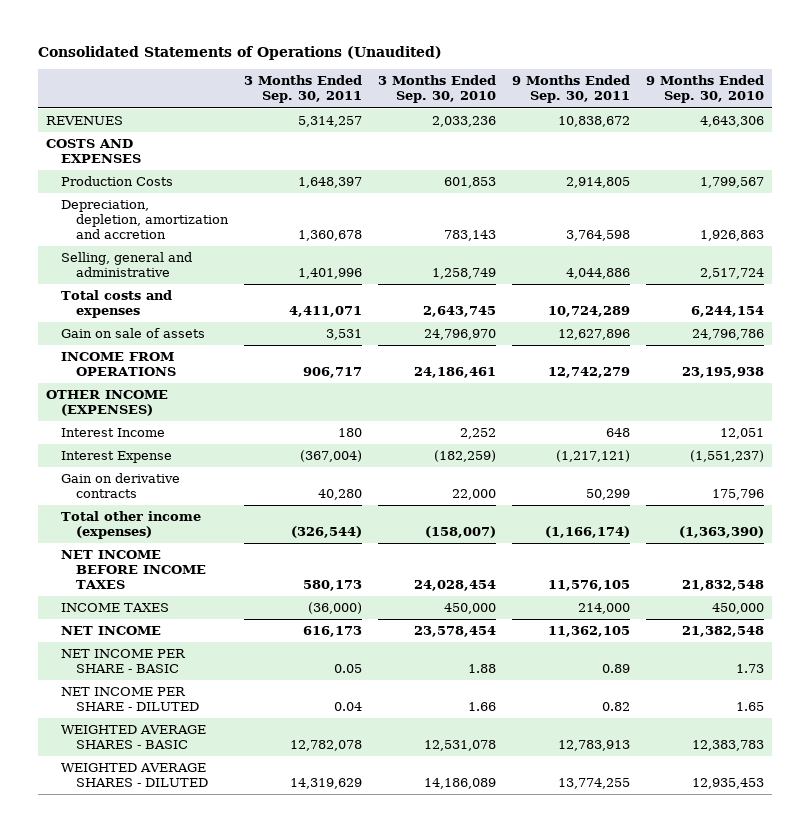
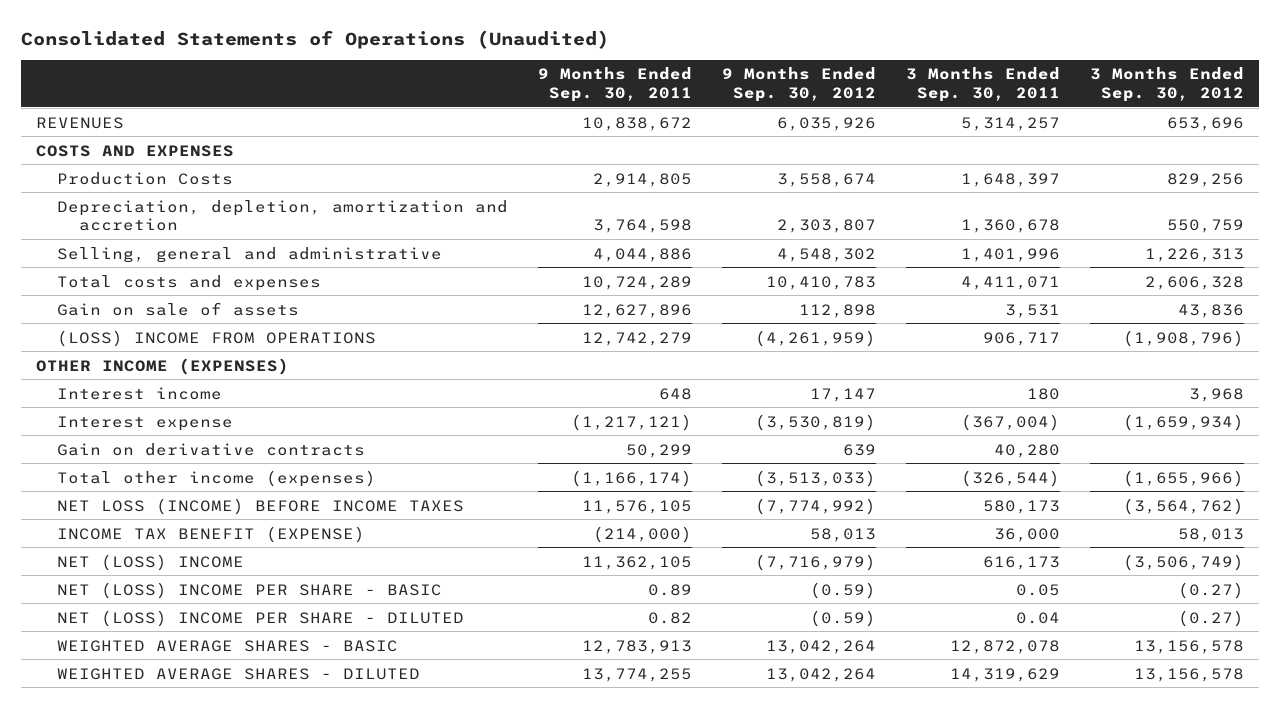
- | 3 Months Ended Sep. 30, 2011 | 3 Months Ended Sep. 30, 2010 | 9 Months Ended Sep. 30, 2011 | 9 Months Ended Sep. 30, 2010
+ | 9 Months Ended Sep. 30, 2011 | 9 Months Ended Sep. 30, 2012 | 3 Months Ended Sep. 30, 2011 | 3 Months Ended Sep. 30, 2012
- INCOME FROM OPERATIONS | 906,717 | 24,186,461 | 12,742,279 | 23,195,938
+ (LOSS) INCOME FROM OPERATIONS | 12,742,279 | (4,261,959) | 906,717 | (1,908,796)
- Interest Income | 180 | 2,252 | 648 | 12,051
- Interest Expense | (367,004) | (182,259) | (1,217,121) | (1,551,237)
+ Interest income | 648 | 17,147 | 180 | 3,968
+ Interest expense | (1,217,121) | (3,530,819) | (367,004) | (1,659,934)
- NET INCOME BEFORE INCOME TAXES | 580,173 | 24,028,454 | 11,576,105 | 21,832,548
- INCOME TAXES | (36,000) | 450,000 | 214,000 | 450,000
- NET INCOME | 616,173 | 23,578,454 | 11,362,105 | 21,382,548
- NET INCOME PER SHARE - BASIC | 0.05 | 1.88 | 0.89 | 1.73
- NET INCOME PER SHARE - DILUTED | 0.04 | 1.66 | 0.82 | 1.65
- WEIGHTED AVERAGE SHARES - BASIC | 12,782,078 | 12,531,078 | 12,783,913 | 12,383,783
+ NET LOSS (INCOME) BEFORE INCOME TAXES | 11,576,105 | (7,774,992) | 580,173 | (3,564,762)
+ INCOME TAX BENEFIT (EXPENSE) | (214,000) | 58,013 | 36,000 | 58,013
+ NET (LOSS) INCOME | 11,362,105 | (7,716,979) | 616,173 | (3,506,749)
+ NET (LOSS) INCOME PER SHARE - BASIC | 0.89 | (0.59) | 0.05 | (0.27)
+ NET (LOSS) INCOME PER SHARE - DILUTED | 0.82 | (0.59) | 0.04 | (0.27)
+ WEIGHTED AVERAGE SHARES - BASIC | 12,783,913 | 13,042,264 | 12,872,078 | 13,156,578

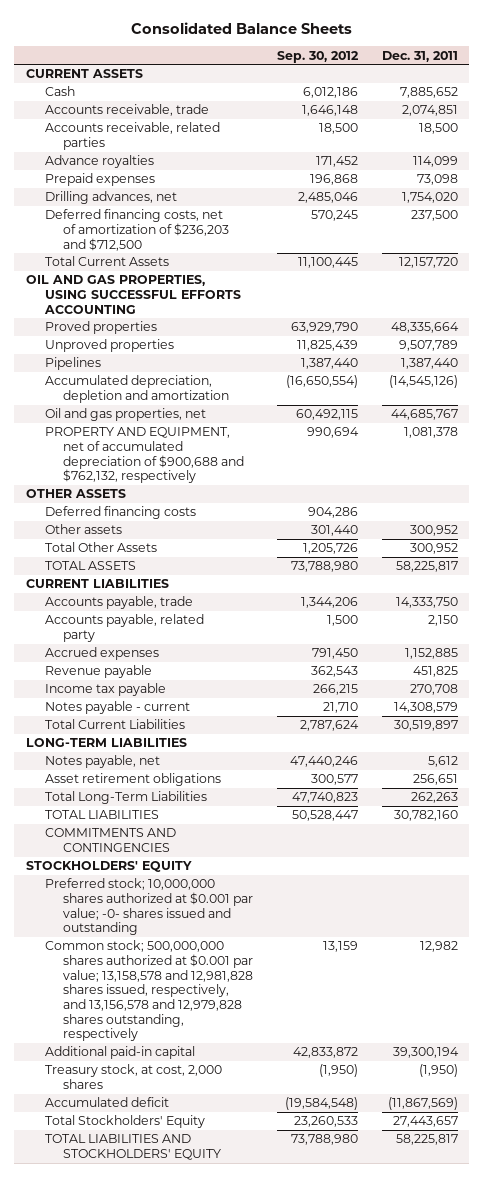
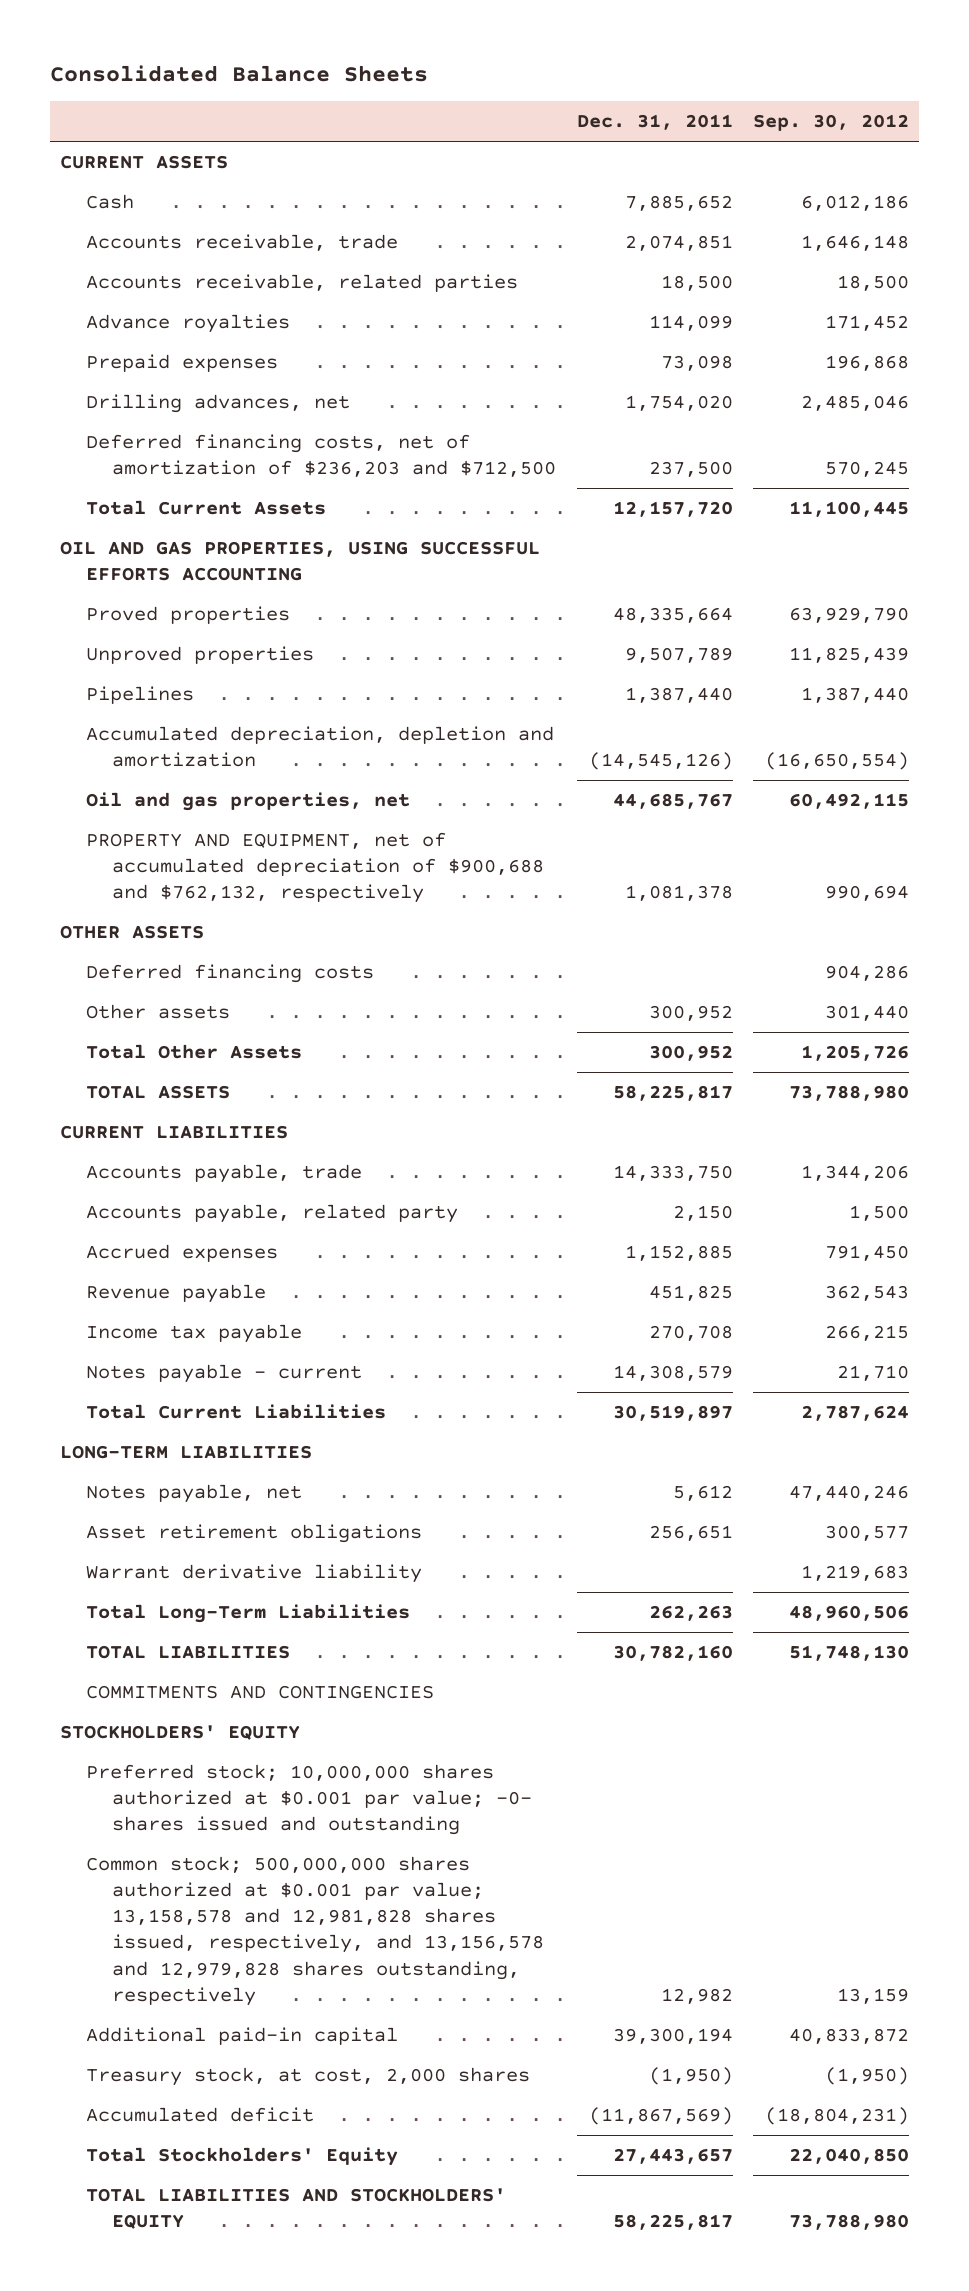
- | Sep. 30, 2012 | Dec. 31, 2011
+ | Dec. 31, 2011 | Sep. 30, 2012
- Total Long-Term Liabilities | 47,740,823 | 262,263
- TOTAL LIABILITIES | 50,528,447 | 30,782,160
+ Warrant derivative liability | | 1,219,683
+ Total Long-Term Liabilities | 262,263 | 48,960,506
+ TOTAL LIABILITIES | 30,782,160 | 51,748,130
- Additional paid-in capital | 42,833,872 | 39,300,194
+ Additional paid-in capital | 39,300,194 | 40,833,872
- Accumulated deficit | (19,584,548) | (11,867,569)
- Total Stockholders' Equity | 23,260,533 | 27,443,657
+ Accumulated deficit | (11,867,569) | (18,804,231)
+ Total Stockholders' Equity | 27,443,657 | 22,040,850

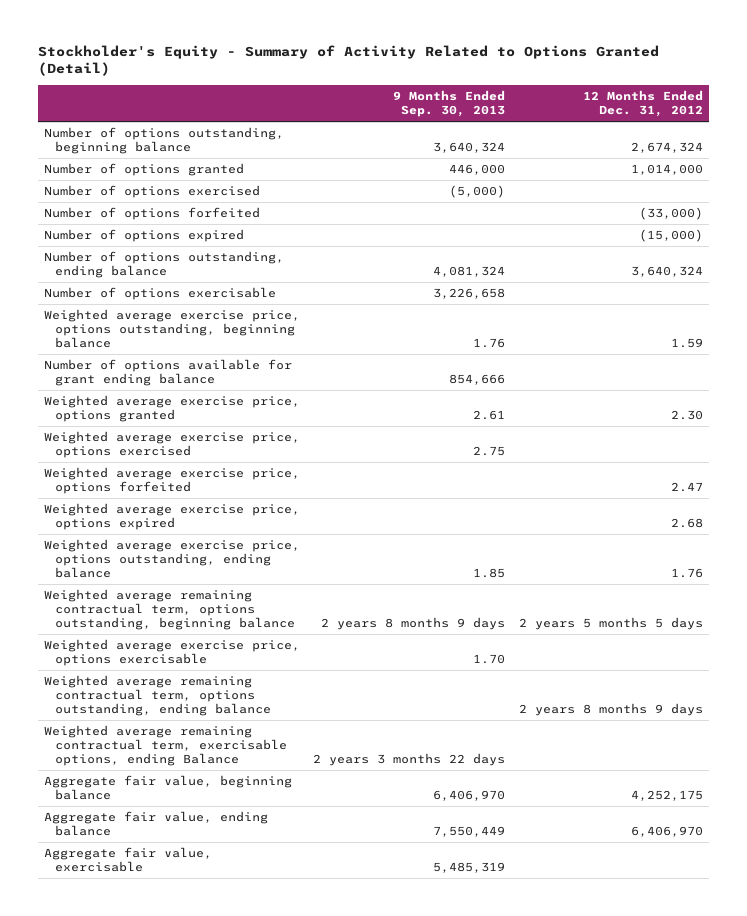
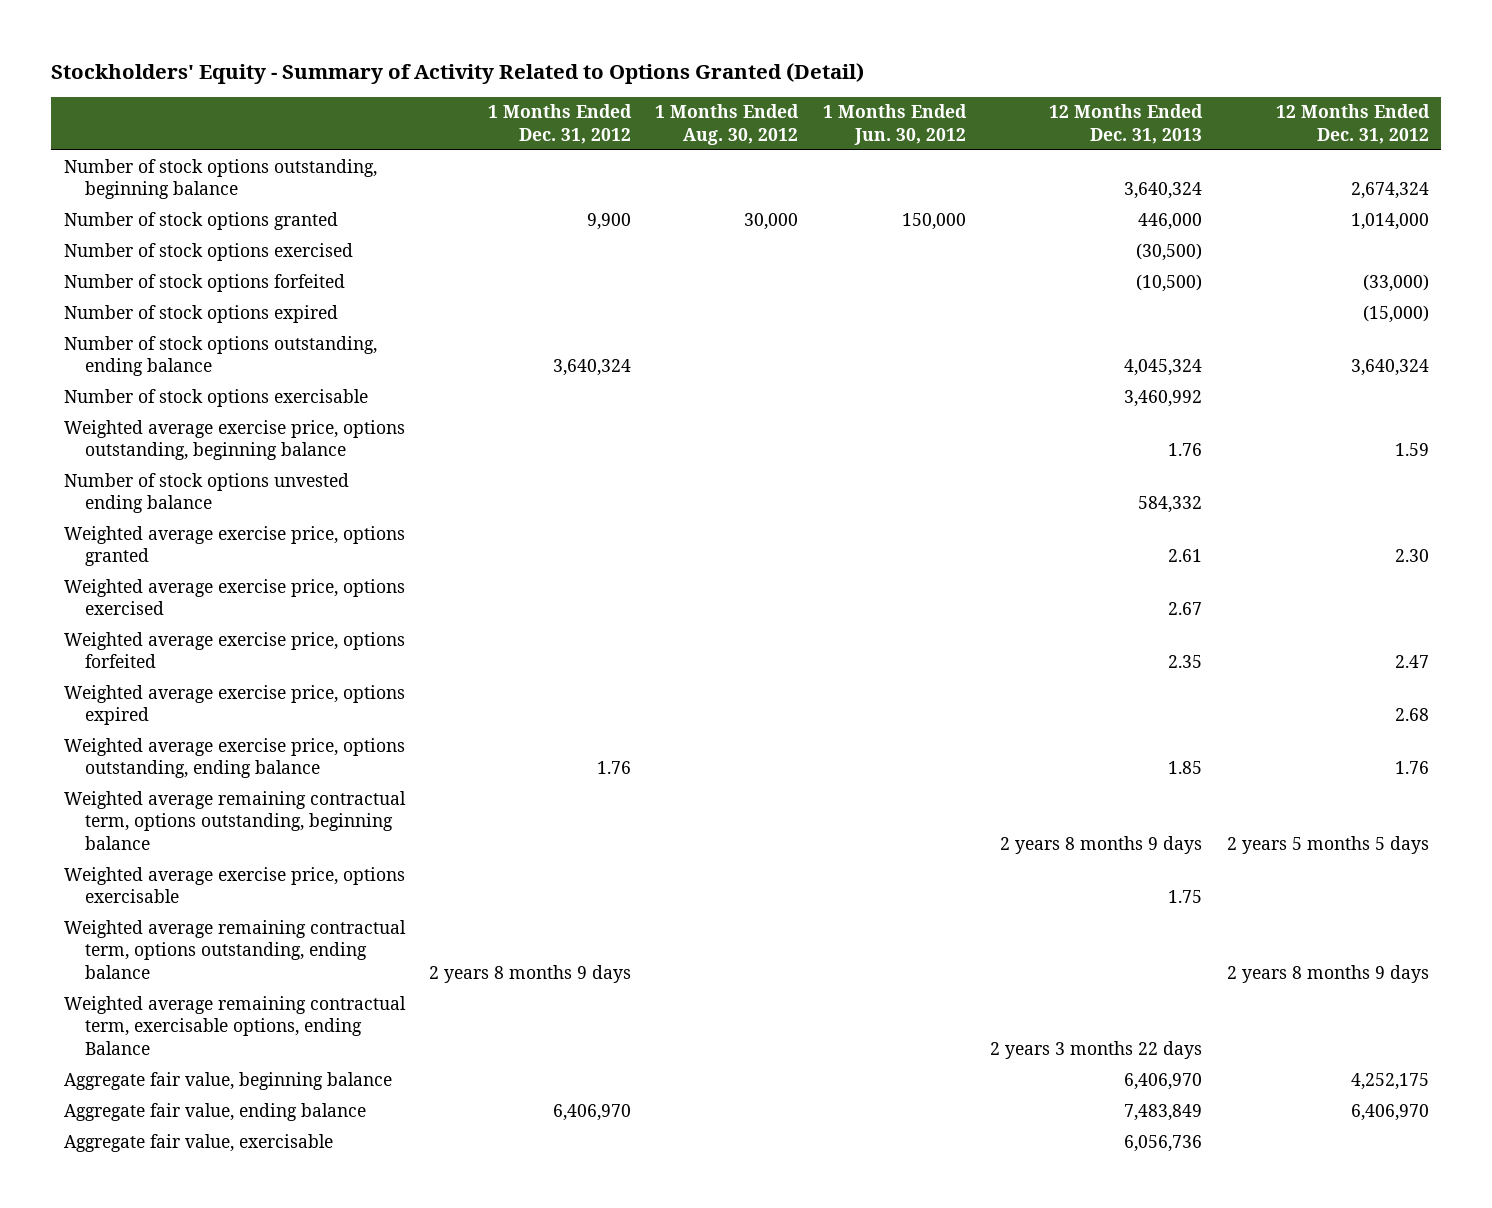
- Stockholder's Equity - Summary of Activity Related to Options Granted (Detail)
+ Stockholders' Equity - Summary of Activity Related to Options Granted (Detail)
- | 9 Months Ended Sep. 30, 2013 | 12 Months Ended Dec. 31, 2012
+ | 1 Months Ended Dec. 31, 2012 | 1 Months Ended Aug. 30, 2012 | 1 Months Ended Jun. 30, 2012 | 12 Months Ended Dec. 31, 2013 | 12 Months Ended Dec. 31, 2012
- Number of options outstanding, beginning balance | 3,640,324 | 2,674,324
- Number of options granted | 446,000 | 1,014,000
- Number of options exercised | (5,000) |
- Number of options forfeited | | (33,000)
- Number of options expired | | (15,000)
- Number of options outstanding, ending balance | 4,081,324 | 3,640,324
- Number of options exercisable | 3,226,658 |
+ Number of stock options outstanding, beginning balance | | | | 3,640,324 | 2,674,324
+ Number of stock options granted | 9,900 | 30,000 | 150,000 | 446,000 | 1,014,000
+ Number of stock options exercised | | | | (30,500) |
+ Number of stock options forfeited | | | | (10,500) | (33,000)
+ Number of stock options expired | | | | | (15,000)
+ Number of stock options outstanding, ending balance | 3,640,324 | | | 4,045,324 | 3,640,324
+ Number of stock options exercisable | | | | 3,460,992 |
- Number of options available for grant ending balance | 854,666 |
+ Number of stock options unvested ending balance | | | | 584,332 |

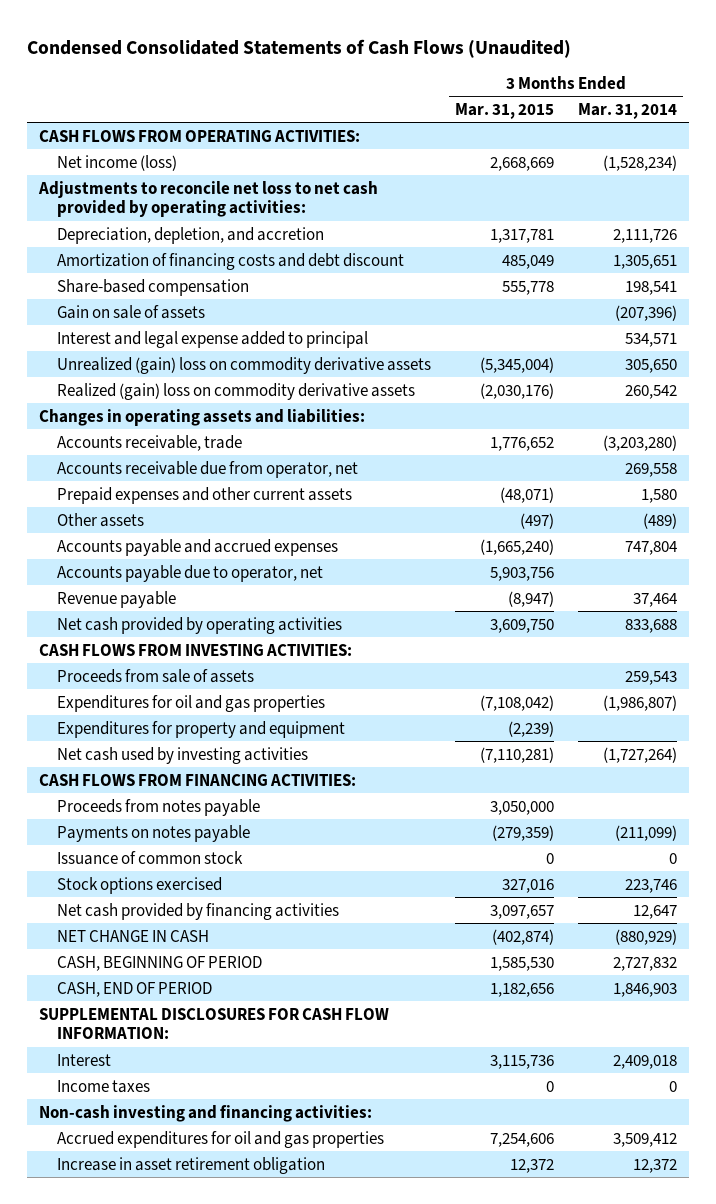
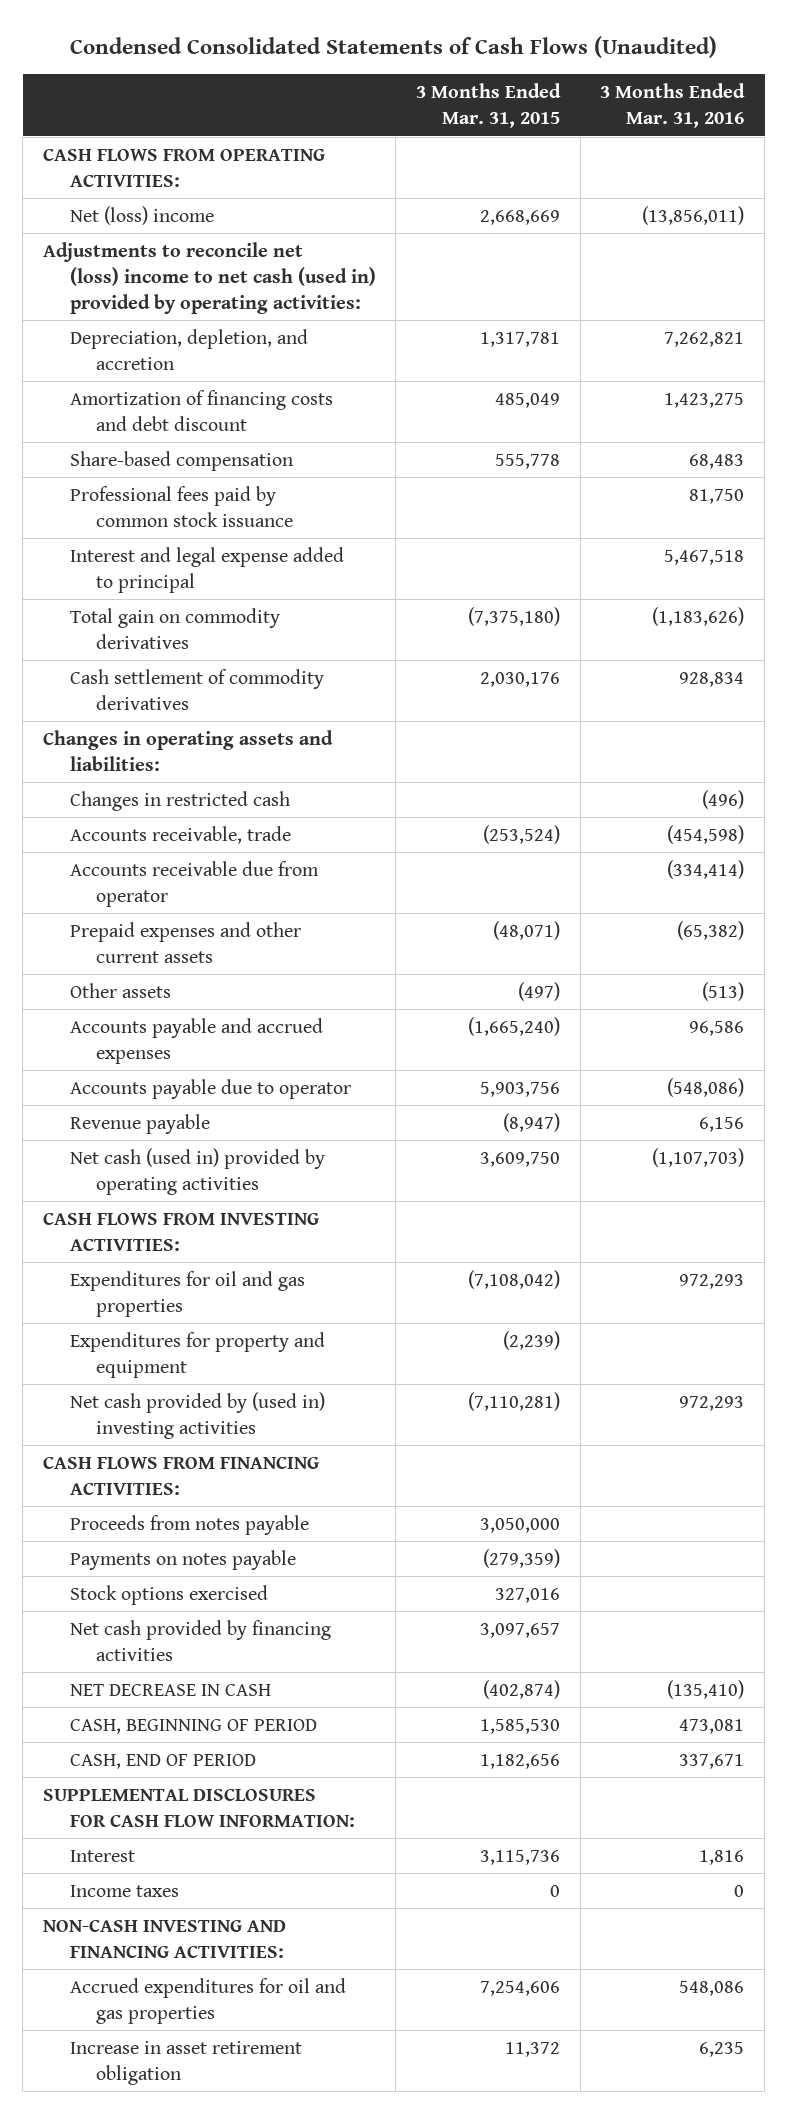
- | 3 Months Ended Mar. 31, 2015 | 3 Months Ended Mar. 31, 2014
+ | 3 Months Ended Mar. 31, 2015 | 3 Months Ended Mar. 31, 2016
- Net income (loss) | 2,668,669 | (1,528,234)
- Adjustments to reconcile net loss to net cash provided by operating activities:
+ Net (loss) income | 2,668,669 | (13,856,011)
+ Adjustments to reconcile net (loss) income to net cash (used in) provided by operating activities:
- Gain on sale of assets | | (207,396)
+ Professional fees paid by common stock issuance | | 81,750
- Unrealized (gain) loss on commodity derivative assets | (5,345,004) | 305,650
- Realized (gain) loss on commodity derivative assets | (2,030,176) | 260,542
+ Total gain on commodity derivatives | (7,375,180) | (1,183,626)
+ Cash settlement of commodity derivatives | 2,030,176 | 928,834
- Accounts receivable, trade | 1,776,652 | (3,203,280)
- Accounts receivable due from operator, net | | 269,558
+ Changes in restricted cash | | (496)
+ Accounts receivable, trade | (253,524) | (454,598)
+ Accounts receivable due from operator | | (334,414)
- Accounts payable due to operator, net | 5,903,756 |
+ Accounts payable due to operator | 5,903,756 | (548,086)
- Net cash provided by operating activities | 3,609,750 | 833,688
+ Net cash (used in) provided by operating activities | 3,609,750 | (1,107,703)
- Proceeds from sale of assets | | 259,543
- Net cash used by investing activities | (7,110,281) | (1,727,264)
+ Net cash provided by (used in) investing activities | (7,110,281) | 972,293
- Issuance of common stock | 0 | 0
- NET CHANGE IN CASH | (402,874) | (880,929)
+ NET DECREASE IN CASH | (402,874) | (135,410)
- Non-cash investing and financing activities:
+ NON-CASH INVESTING AND FINANCING ACTIVITIES:
- Increase in asset retirement obligation | 12,372 | 12,372
+ Increase in asset retirement obligation | 11,372 | 6,235

